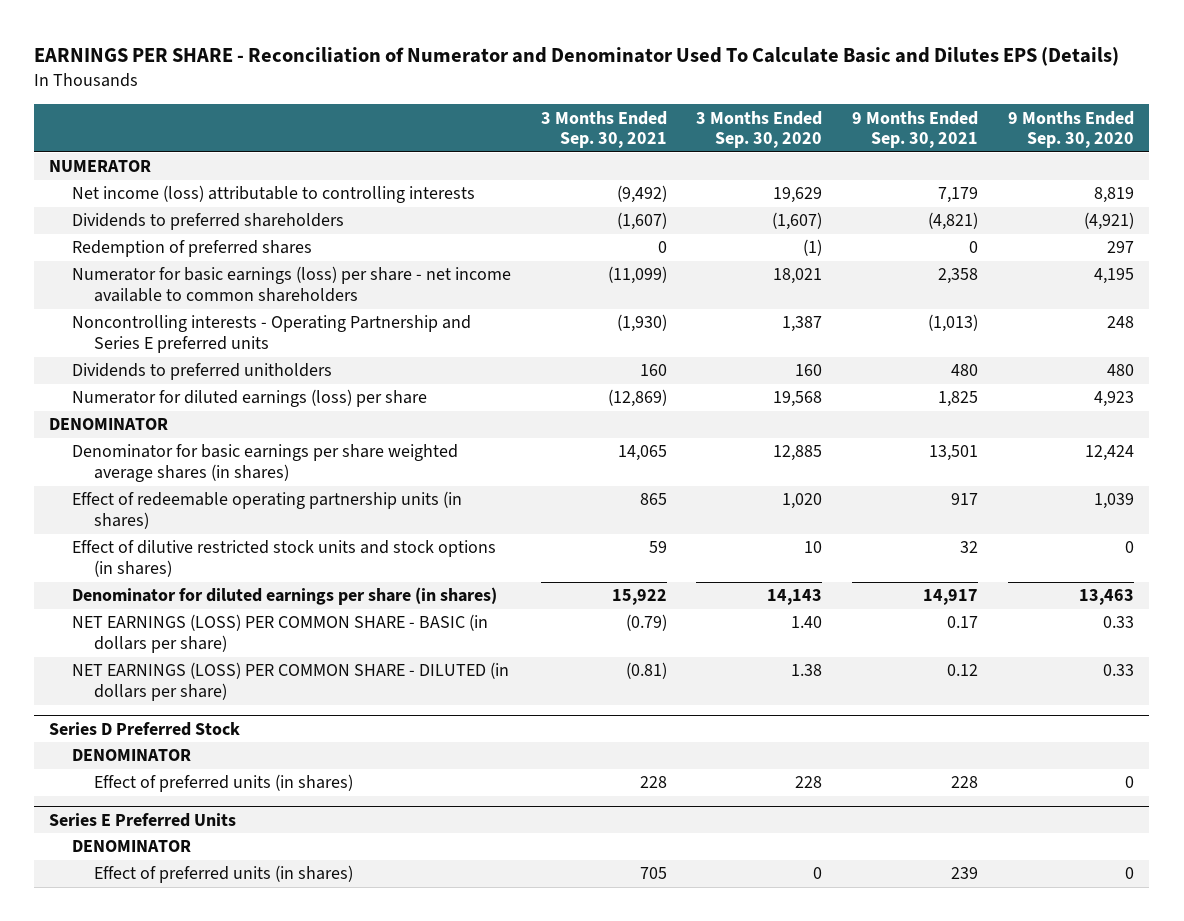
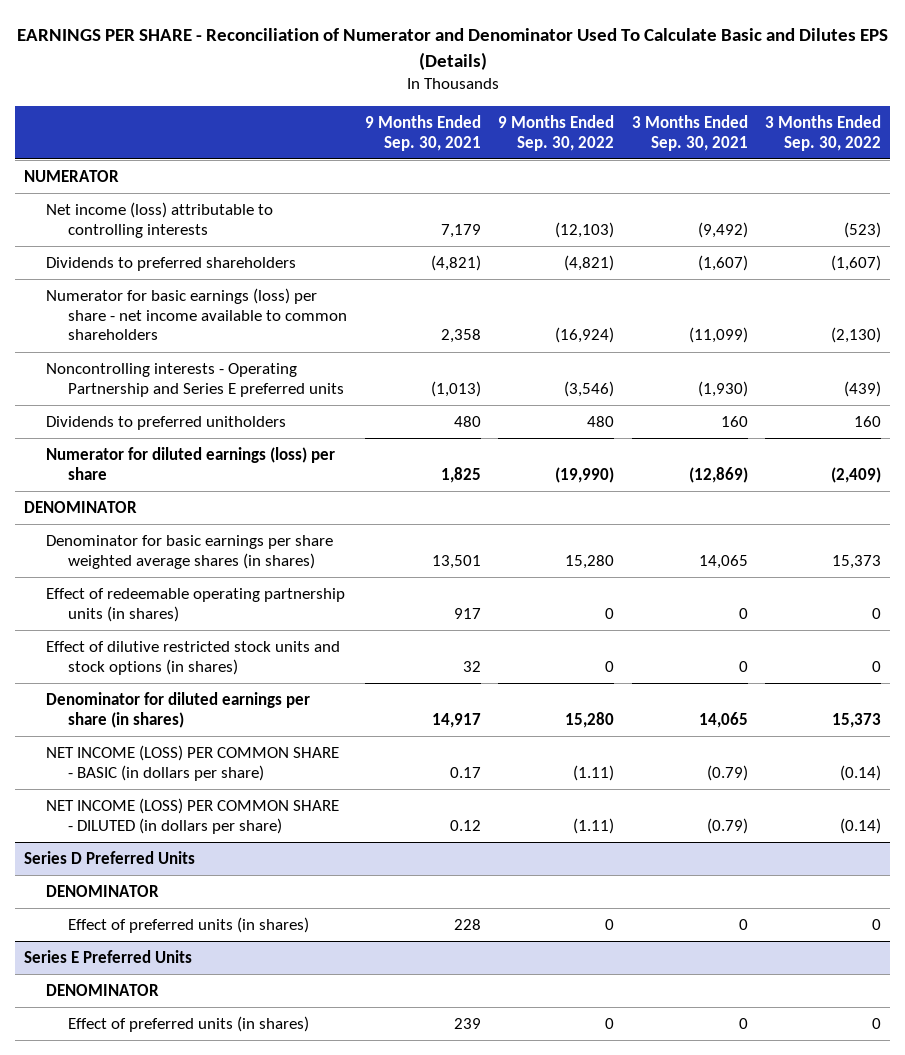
- | 3 Months Ended Sep. 30, 2021 | 3 Months Ended Sep. 30, 2020 | 9 Months Ended Sep. 30, 2021 | 9 Months Ended Sep. 30, 2020
+ | 9 Months Ended Sep. 30, 2021 | 9 Months Ended Sep. 30, 2022 | 3 Months Ended Sep. 30, 2021 | 3 Months Ended Sep. 30, 2022
- Redemption of preferred shares | 0 | (1) | 0 | 297
- Effect of redeemable operating partnership units (in shares) | 865 | 1,020 | 917 | 1,039
- Effect of dilutive restricted stock units and stock options (in shares) | 59 | 10 | 32 | 0
- Denominator for diluted earnings per share (in shares) | 15,922 | 14,143 | 14,917 | 13,463
- NET EARNINGS (LOSS) PER COMMON SHARE - BASIC (in dollars per share) | (0.79) | 1.40 | 0.17 | 0.33
- NET EARNINGS (LOSS) PER COMMON SHARE - DILUTED (in dollars per share) | (0.81) | 1.38 | 0.12 | 0.33
- Series D Preferred Stock
+ Effect of redeemable operating partnership units (in shares) | 917 | 0 | 0 | 0
+ Effect of dilutive restricted stock units and stock options (in shares) | 32 | 0 | 0 | 0
+ Denominator for diluted earnings per share (in shares) | 14,917 | 15,280 | 14,065 | 15,373
+ NET INCOME (LOSS) PER COMMON SHARE - BASIC (in dollars per share) | 0.17 | (1.11) | (0.79) | (0.14)
+ NET INCOME (LOSS) PER COMMON SHARE - DILUTED (in dollars per share) | 0.12 | (1.11) | (0.79) | (0.14)
+ Series D Preferred Units
- Effect of preferred units (in shares) | 228 | 228 | 228 | 0
+ Effect of preferred units (in shares) | 228 | 0 | 0 | 0
@ Series E Preferred Units
- Effect of preferred units (in shares) | 705 | 0 | 239 | 0
+ Effect of preferred units (in shares) | 239 | 0 | 0 | 0

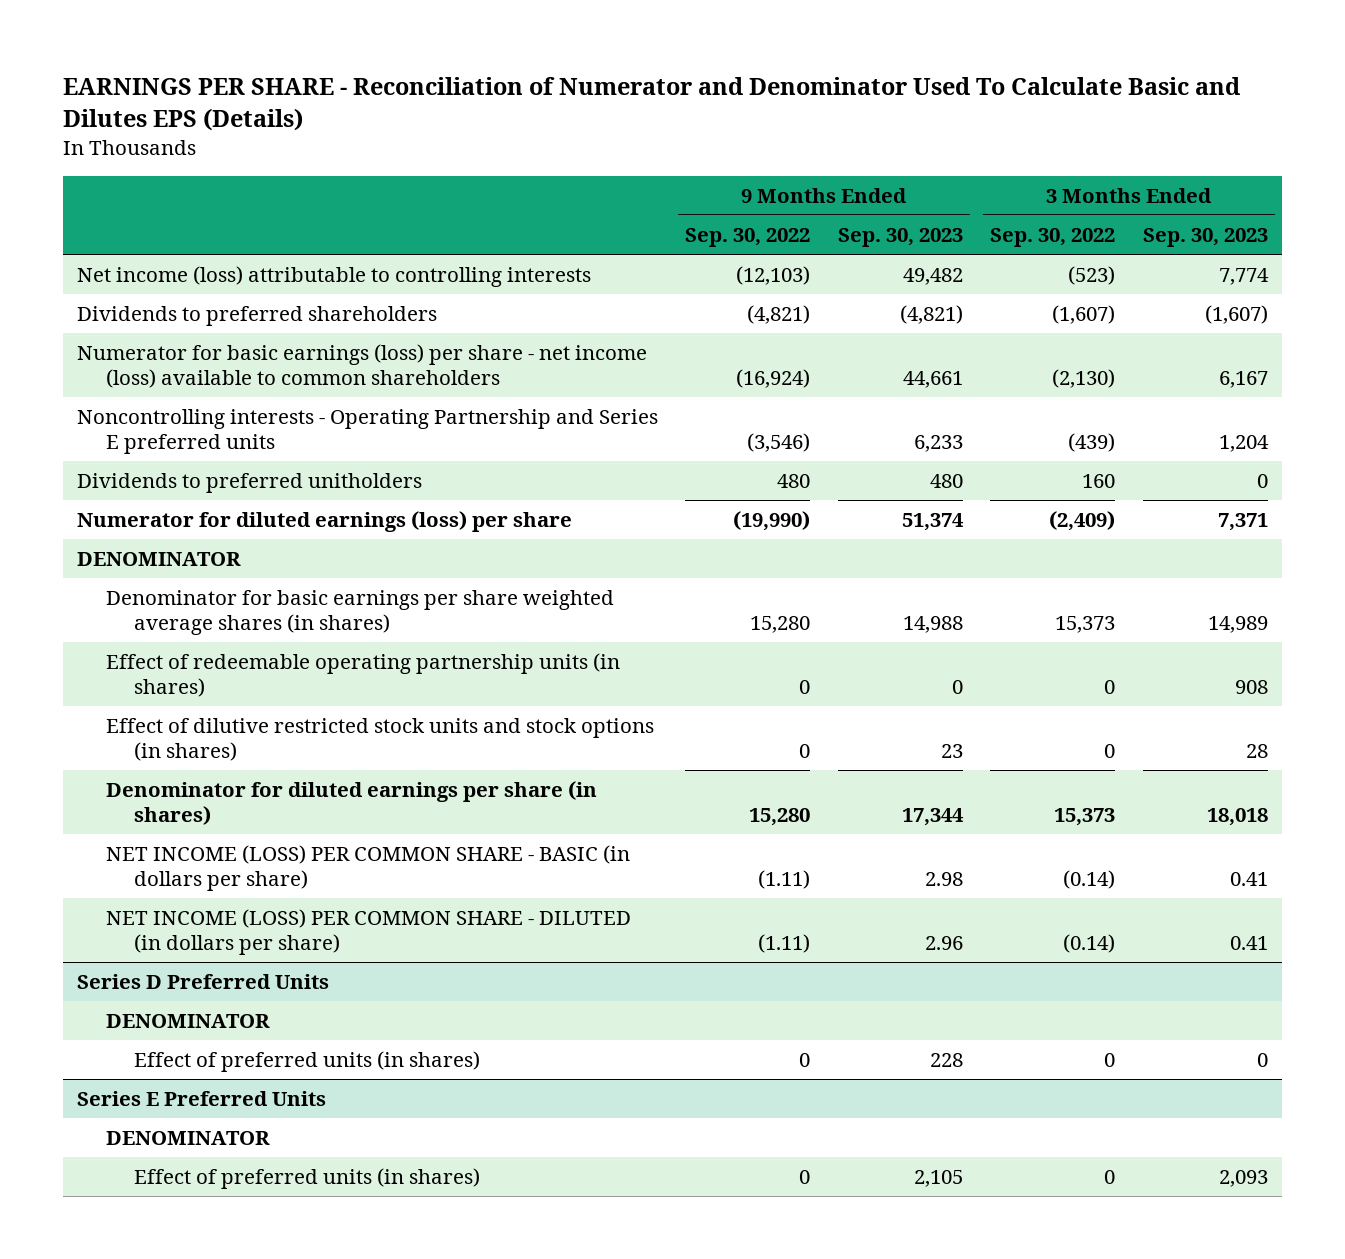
- | 9 Months Ended Sep. 30, 2021 | 9 Months Ended Sep. 30, 2022 | 3 Months Ended Sep. 30, 2021 | 3 Months Ended Sep. 30, 2022
+ | 9 Months Ended Sep. 30, 2022 | 9 Months Ended Sep. 30, 2023 | 3 Months Ended Sep. 30, 2022 | 3 Months Ended Sep. 30, 2023
- NUMERATOR
- Numerator for basic earnings (loss) per share - net income available to common shareholders | 2,358 | (16,924) | (11,099) | (2,130)
+ Numerator for basic earnings (loss) per share - net income (loss) available to common shareholders | (16,924) | 44,661 | (2,130) | 6,167

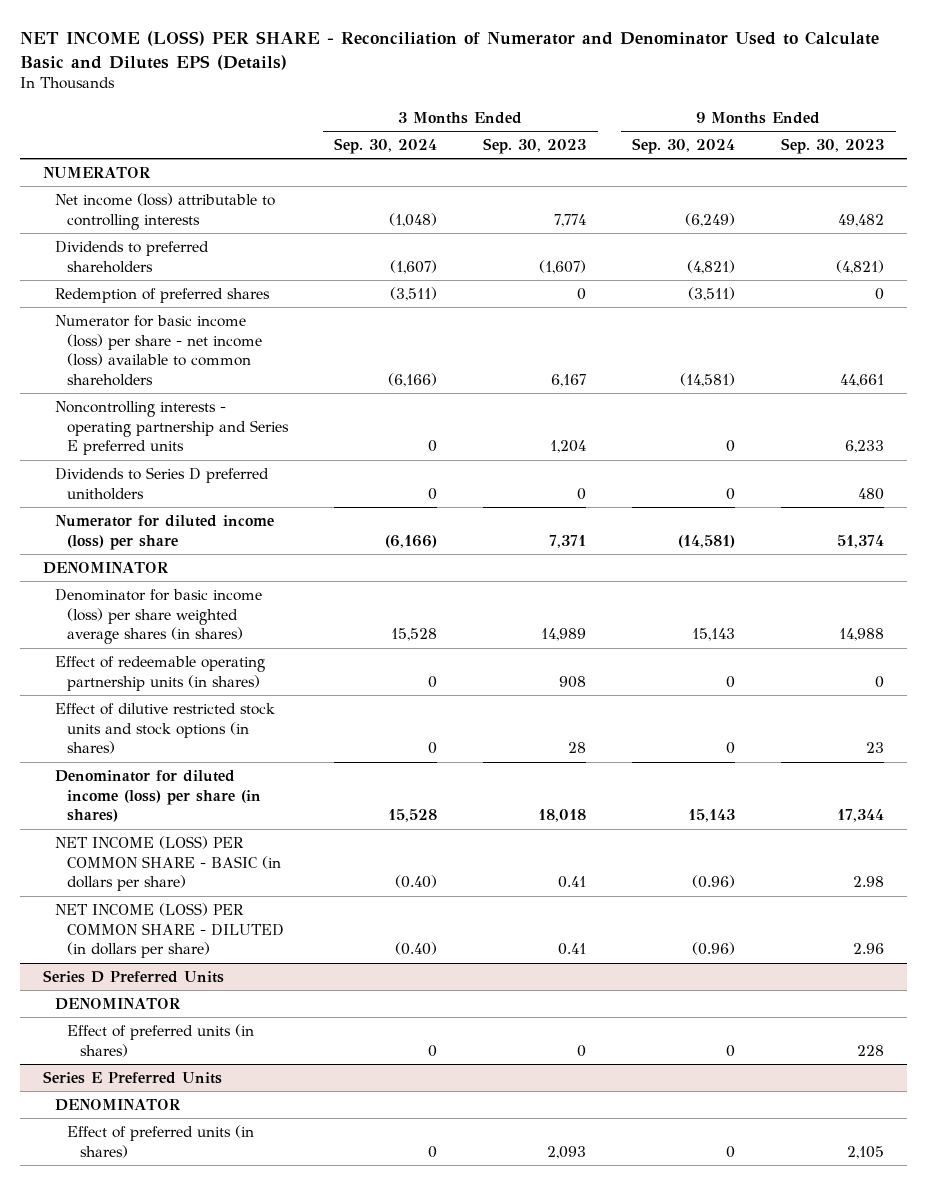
- EARNINGS PER SHARE - Reconciliation of Numerator and Denominator Used To Calculate Basic and Dilutes EPS (Details)
+ NET INCOME (LOSS) PER SHARE - Reconciliation of Numerator and Denominator Used to Calculate Basic and Dilutes EPS (Details)
- | 9 Months Ended Sep. 30, 2022 | 9 Months Ended Sep. 30, 2023 | 3 Months Ended Sep. 30, 2022 | 3 Months Ended Sep. 30, 2023
+ | 3 Months Ended Sep. 30, 2024 | 3 Months Ended Sep. 30, 2023 | 9 Months Ended Sep. 30, 2024 | 9 Months Ended Sep. 30, 2023
+ NUMERATOR
- Numerator for basic earnings (loss) per share - net income (loss) available to common shareholders | (16,924) | 44,661 | (2,130) | 6,167
- Noncontrolling interests - Operating Partnership and Series E preferred units | (3,546) | 6,233 | (439) | 1,204
- Dividends to preferred unitholders | 480 | 480 | 160 | 0
- Numerator for diluted earnings (loss) per share | (19,990) | 51,374 | (2,409) | 7,371
+ Redemption of preferred shares | (3,511) | 0 | (3,511) | 0
+ Numerator for basic income (loss) per share - net income (loss) available to common shareholders | (6,166) | 6,167 | (14,581) | 44,661
+ Noncontrolling interests - operating partnership and Series E preferred units | 0 | 1,204 | 0 | 6,233
+ Dividends to Series D preferred unitholders | 0 | 0 | 0 | 480
+ Numerator for diluted income (loss) per share | (6,166) | 7,371 | (14,581) | 51,374
- Denominator for basic earnings per share weighted average shares (in shares) | 15,280 | 14,988 | 15,373 | 14,989
+ Denominator for basic income (loss) per share weighted average shares (in shares) | 15,528 | 14,989 | 15,143 | 14,988
- Denominator for diluted earnings per share (in shares) | 15,280 | 17,344 | 15,373 | 18,018
+ Denominator for diluted income (loss) per share (in shares) | 15,528 | 18,018 | 15,143 | 17,344

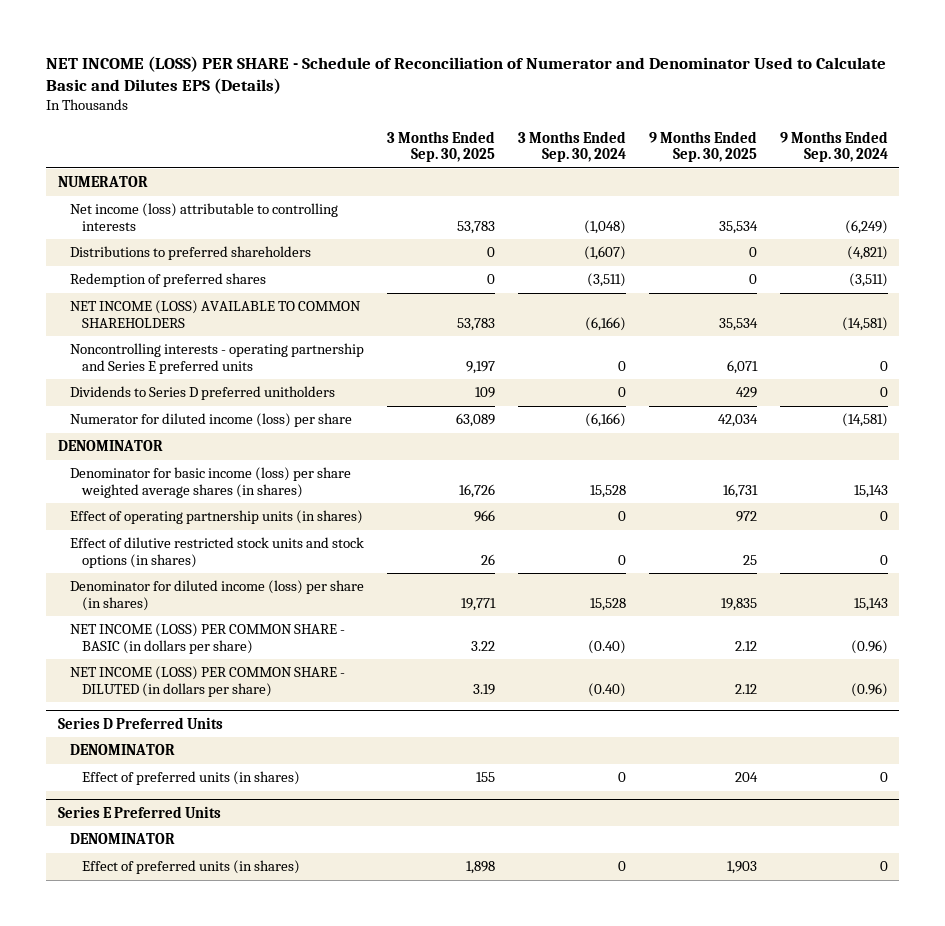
- NET INCOME (LOSS) PER SHARE - Reconciliation of Numerator and Denominator Used to Calculate Basic and Dilutes EPS (Details)
+ NET INCOME (LOSS) PER SHARE - Schedule of Reconciliation of Numerator and Denominator Used to Calculate Basic and Dilutes EPS (Details)
- | 3 Months Ended Sep. 30, 2024 | 3 Months Ended Sep. 30, 2023 | 9 Months Ended Sep. 30, 2024 | 9 Months Ended Sep. 30, 2023
+ | 3 Months Ended Sep. 30, 2025 | 3 Months Ended Sep. 30, 2024 | 9 Months Ended Sep. 30, 2025 | 9 Months Ended Sep. 30, 2024
- Dividends to preferred shareholders | (1,607) | (1,607) | (4,821) | (4,821)
+ Distributions to preferred shareholders | 0 | (1,607) | 0 | (4,821)
- Numerator for basic income (loss) per share - net income (loss) available to common shareholders | (6,166) | 6,167 | (14,581) | 44,661
+ NET INCOME (LOSS) AVAILABLE TO COMMON SHAREHOLDERS | 53,783 | (6,166) | 35,534 | (14,581)
- Effect of redeemable operating partnership units (in shares) | 0 | 908 | 0 | 0
+ Effect of operating partnership units (in shares) | 966 | 0 | 972 | 0

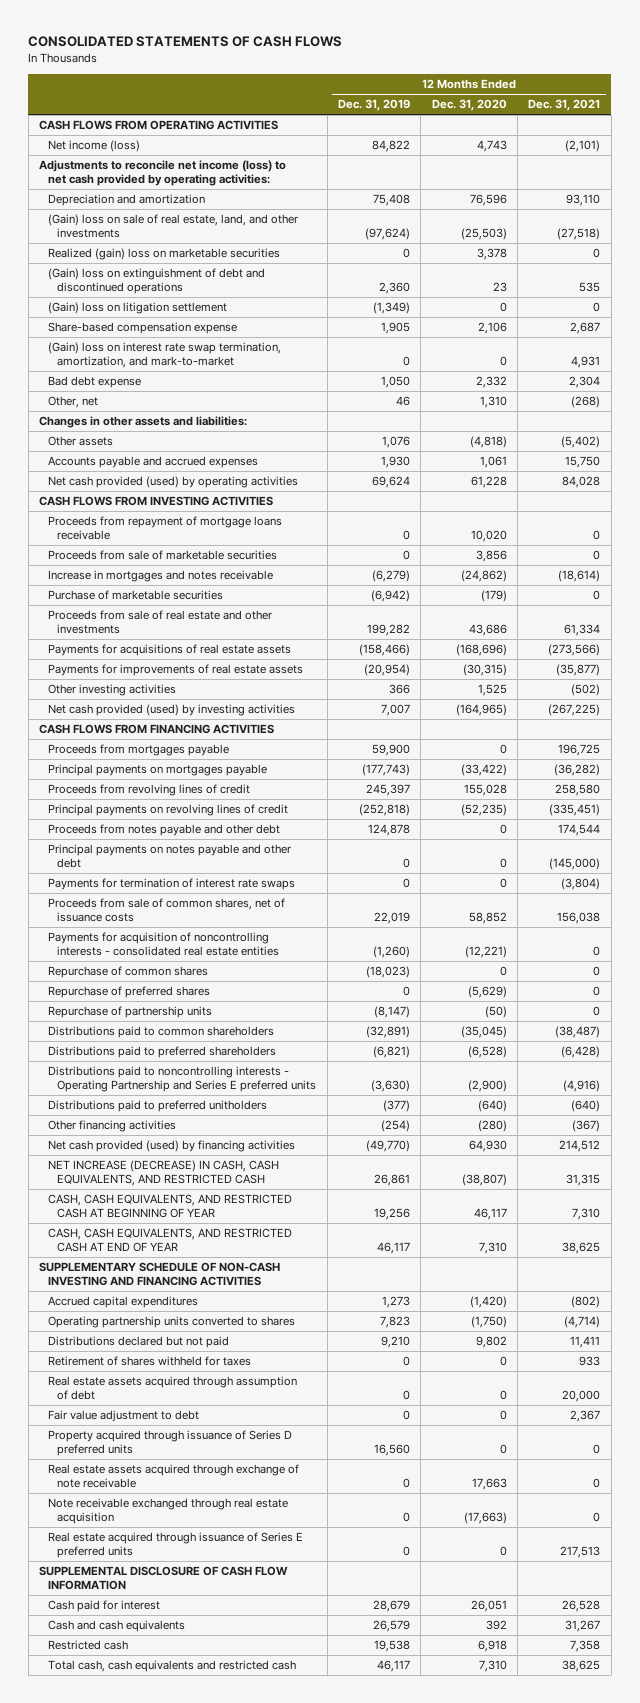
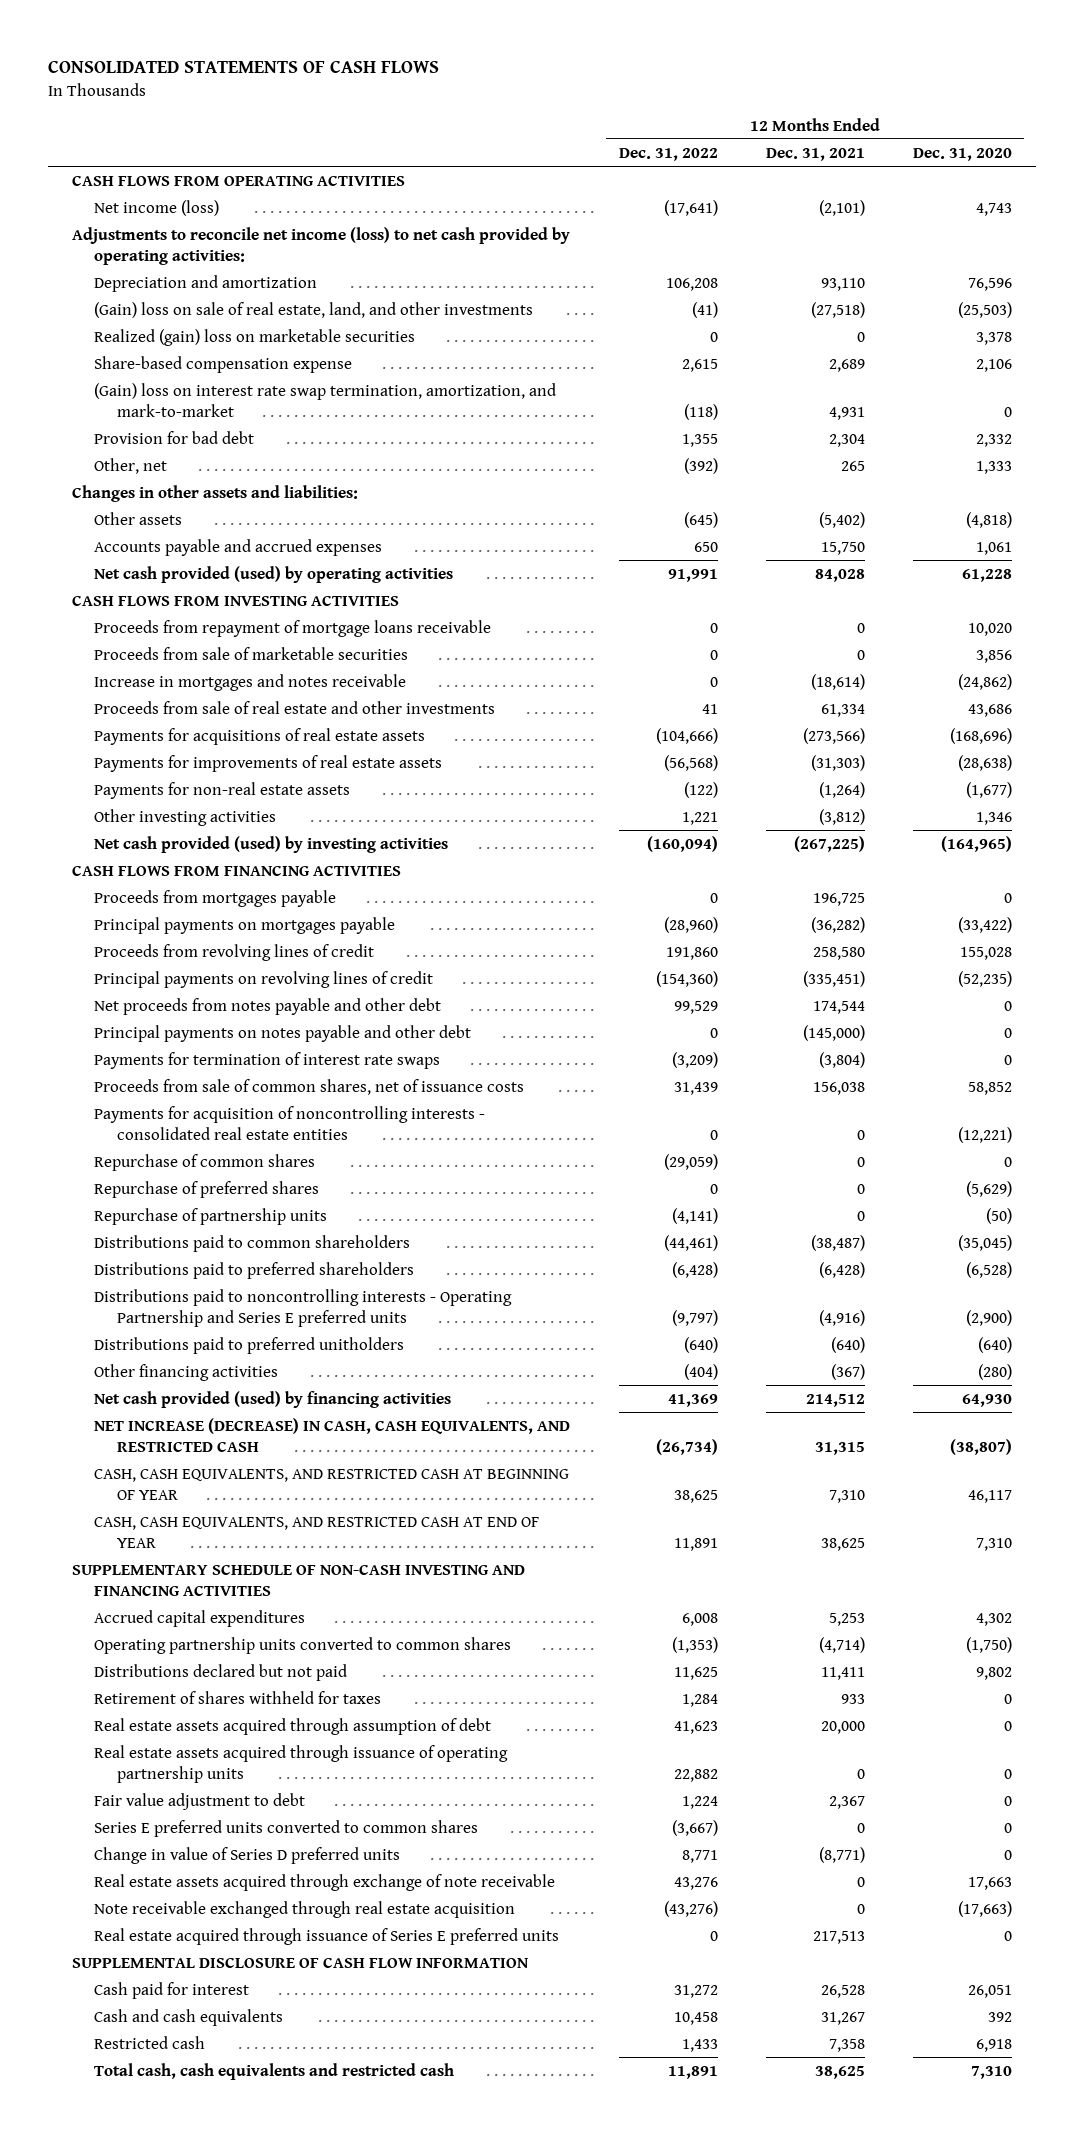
- | 12 Months Ended Dec. 31, 2019 | 12 Months Ended Dec. 31, 2020 | 12 Months Ended Dec. 31, 2021
+ | 12 Months Ended Dec. 31, 2022 | 12 Months Ended Dec. 31, 2021 | 12 Months Ended Dec. 31, 2020
- (Gain) loss on extinguishment of debt and discontinued operations | 2,360 | 23 | 535
- (Gain) loss on litigation settlement | (1,349) | 0 | 0
- Share-based compensation expense | 1,905 | 2,106 | 2,687
+ Share-based compensation expense | 2,615 | 2,689 | 2,106
- Bad debt expense | 1,050 | 2,332 | 2,304
- Other, net | 46 | 1,310 | (268)
+ Provision for bad debt | 1,355 | 2,304 | 2,332
+ Other, net | (392) | 265 | 1,333
- Purchase of marketable securities | (6,942) | (179) | 0
- Payments for improvements of real estate assets | (20,954) | (30,315) | (35,877)
- Other investing activities | 366 | 1,525 | (502)
+ Payments for improvements of real estate assets | (56,568) | (31,303) | (28,638)
+ Payments for non-real estate assets | (122) | (1,264) | (1,677)
+ Other investing activities | 1,221 | (3,812) | 1,346
- Proceeds from notes payable and other debt | 124,878 | 0 | 174,544
+ Net proceeds from notes payable and other debt | 99,529 | 174,544 | 0
- Accrued capital expenditures | 1,273 | (1,420) | (802)
- Operating partnership units converted to shares | 7,823 | (1,750) | (4,714)
+ Accrued capital expenditures | 6,008 | 5,253 | 4,302
+ Operating partnership units converted to common shares | (1,353) | (4,714) | (1,750)
+ Real estate assets acquired through issuance of operating partnership units | 22,882 | 0 | 0
- Property acquired through issuance of Series D preferred units | 16,560 | 0 | 0
+ Series E preferred units converted to common shares | (3,667) | 0 | 0
+ Change in value of Series D preferred units | 8,771 | (8,771) | 0

